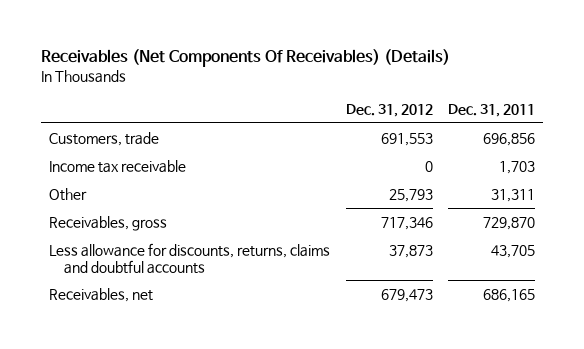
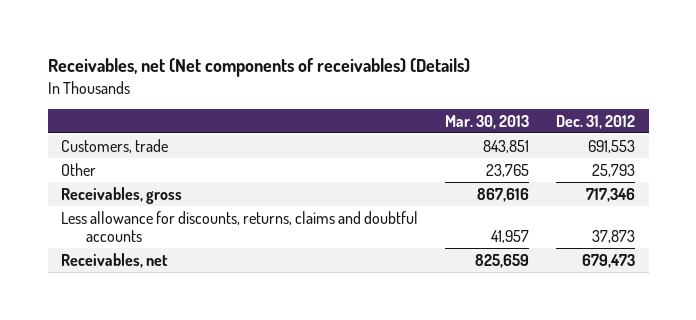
- Receivables (Net Components Of Receivables) (Details)
+ Receivables, net (Net components of receivables) (Details)
- | Dec. 31, 2012 | Dec. 31, 2011
+ | Mar. 30, 2013 | Dec. 31, 2012
- Income tax receivable | 0 | 1,703

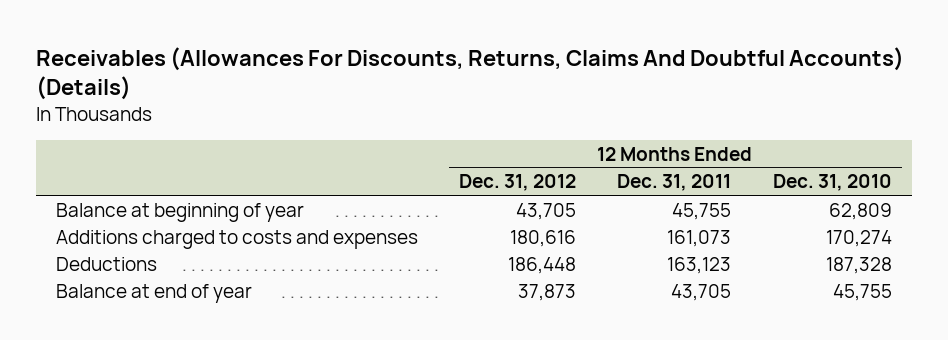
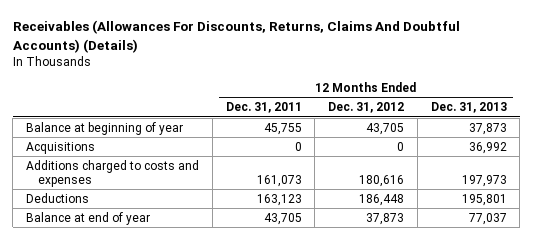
- | 12 Months Ended Dec. 31, 2012 | 12 Months Ended Dec. 31, 2011 | 12 Months Ended Dec. 31, 2010
+ | 12 Months Ended Dec. 31, 2011 | 12 Months Ended Dec. 31, 2012 | 12 Months Ended Dec. 31, 2013
+ Acquisitions | 0 | 0 | 36,992

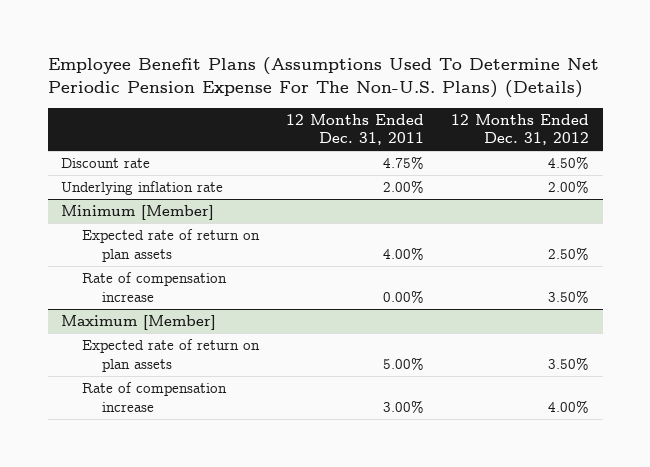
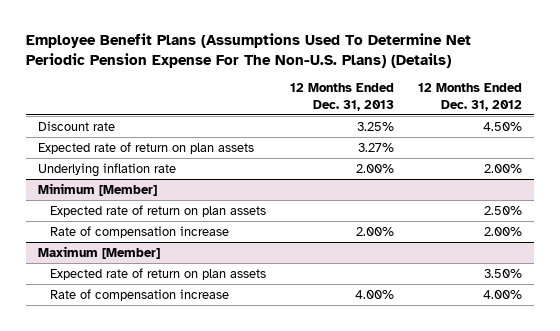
- | 12 Months Ended Dec. 31, 2011 | 12 Months Ended Dec. 31, 2012
+ | 12 Months Ended Dec. 31, 2013 | 12 Months Ended Dec. 31, 2012
+ Expected rate of return on plan assets | 3.27% |
@ Minimum [Member]
- Rate of compensation increase | 0.00% | 3.50%
+ Rate of compensation increase | 2.00% | 2.00%

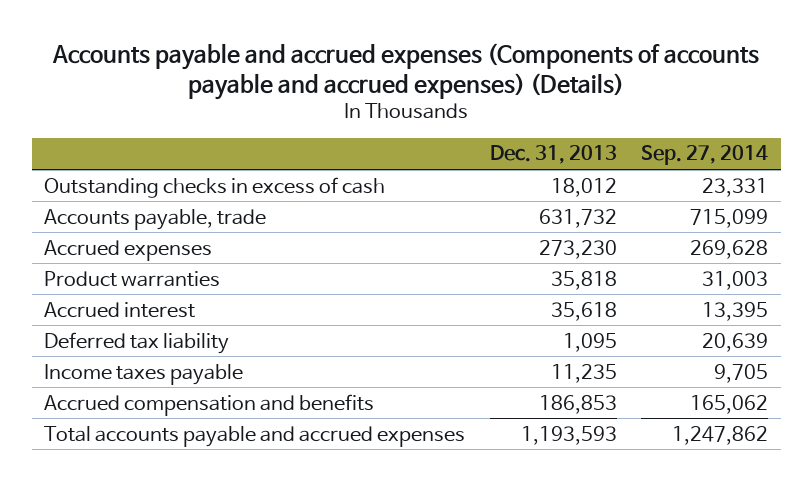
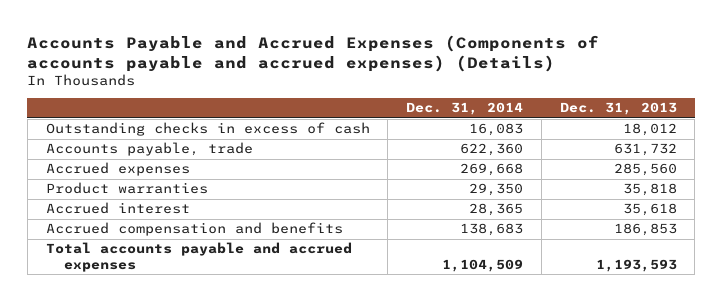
- Accounts payable and accrued expenses (Components of accounts payable and accrued expenses) (Details)
+ Accounts Payable and Accrued Expenses (Components of accounts payable and accrued expenses) (Details)
- | Dec. 31, 2013 | Sep. 27, 2014
+ | Dec. 31, 2014 | Dec. 31, 2013
- Accrued expenses | 273,230 | 269,628
+ Accrued expenses | 269,668 | 285,560
- Deferred tax liability | 1,095 | 20,639
- Income taxes payable | 11,235 | 9,705

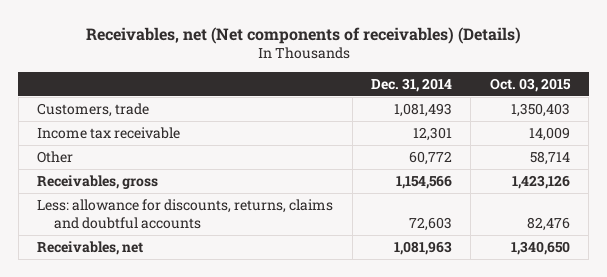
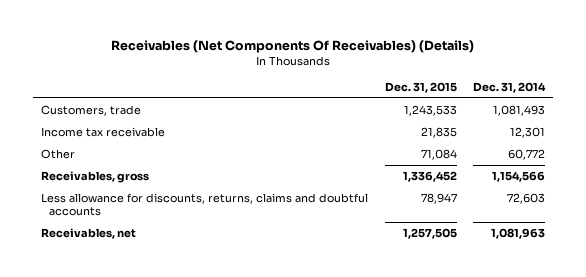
- Receivables, net (Net components of receivables) (Details)
+ Receivables (Net Components Of Receivables) (Details)
- | Dec. 31, 2014 | Oct. 03, 2015
+ | Dec. 31, 2015 | Dec. 31, 2014
- Less: allowance for discounts, returns, claims and doubtful accounts | 72,603 | 82,476
+ Less allowance for discounts, returns, claims and doubtful accounts | 78,947 | 72,603

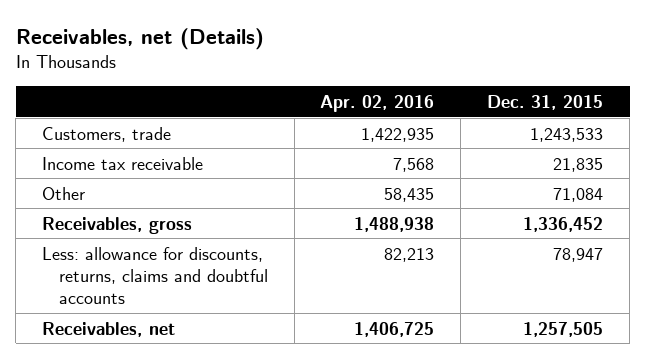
- Receivables (Net Components Of Receivables) (Details)
+ Receivables, net (Details)
- | Dec. 31, 2015 | Dec. 31, 2014
+ | Apr. 02, 2016 | Dec. 31, 2015
- Less allowance for discounts, returns, claims and doubtful accounts | 78,947 | 72,603
+ Less: allowance for discounts, returns, claims and doubtful accounts | 82,213 | 78,947

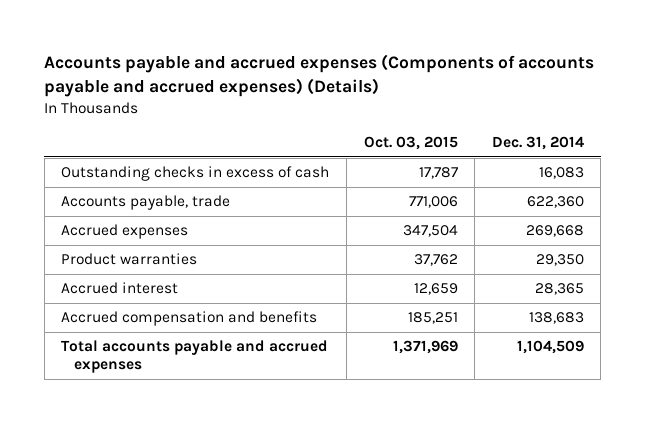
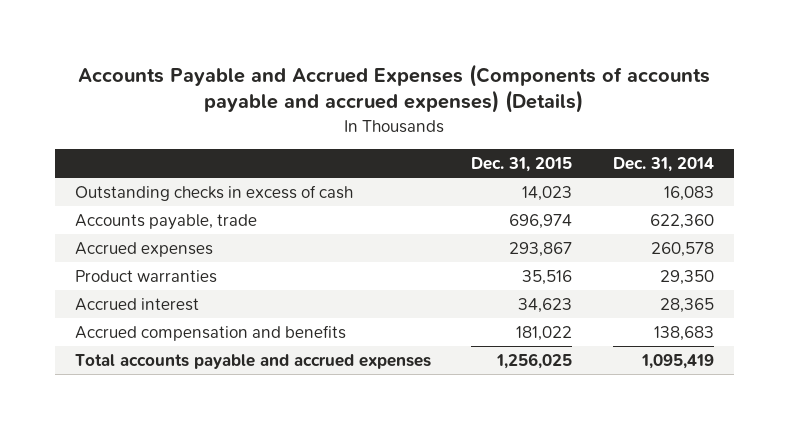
- Accounts payable and accrued expenses (Components of accounts payable and accrued expenses) (Details)
+ Accounts Payable and Accrued Expenses (Components of accounts payable and accrued expenses) (Details)
- | Oct. 03, 2015 | Dec. 31, 2014
+ | Dec. 31, 2015 | Dec. 31, 2014
- Accrued expenses | 347,504 | 269,668
+ Accrued expenses | 293,867 | 260,578
- Total accounts payable and accrued expenses | 1,371,969 | 1,104,509
+ Total accounts payable and accrued expenses | 1,256,025 | 1,095,419

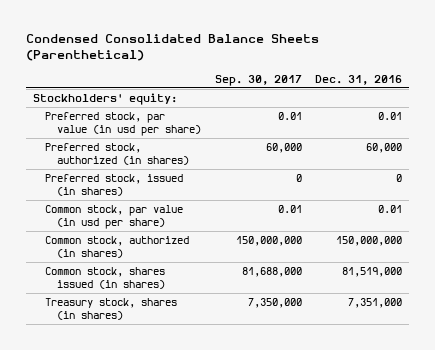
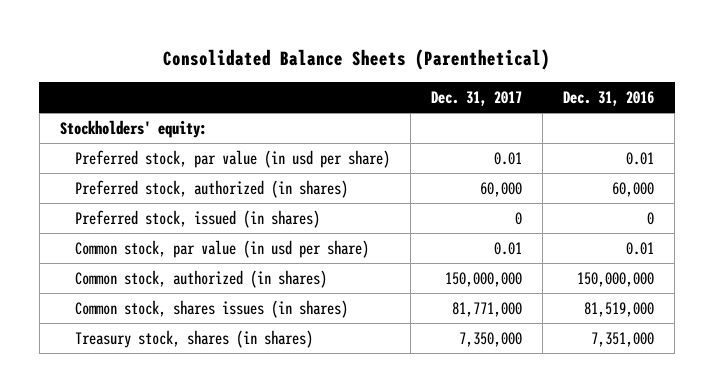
- Condensed Consolidated Balance Sheets (Parenthetical)
+ Consolidated Balance Sheets (Parenthetical)
- | Sep. 30, 2017 | Dec. 31, 2016
+ | Dec. 31, 2017 | Dec. 31, 2016
- Common stock, shares issued (in shares) | 81,688,000 | 81,519,000
+ Common stock, shares issues (in shares) | 81,771,000 | 81,519,000

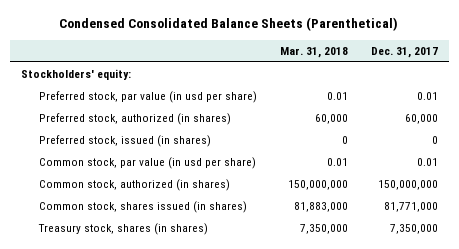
- Consolidated Balance Sheets (Parenthetical)
+ Condensed Consolidated Balance Sheets (Parenthetical)
- | Dec. 31, 2017 | Dec. 31, 2016
+ | Mar. 31, 2018 | Dec. 31, 2017
- Common stock, shares issues (in shares) | 81,771,000 | 81,519,000
+ Common stock, shares issued (in shares) | 81,883,000 | 81,771,000

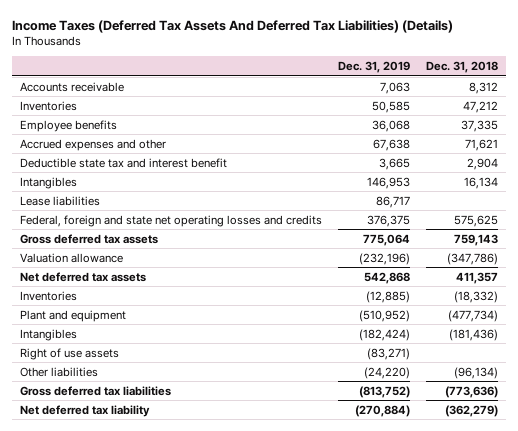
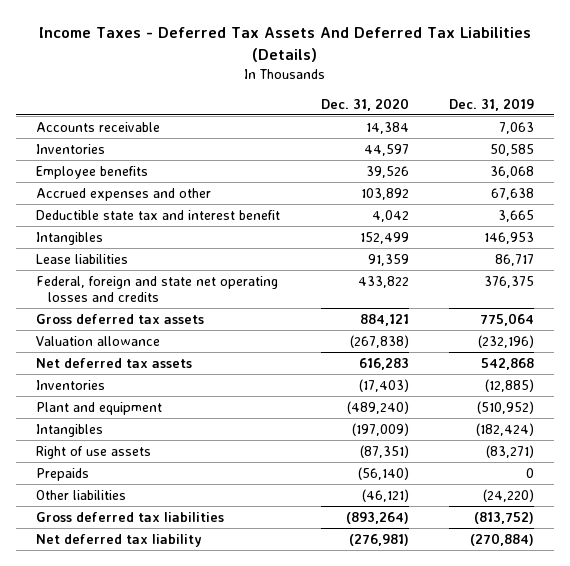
- Income Taxes (Deferred Tax Assets And Deferred Tax Liabilities) (Details)
+ Income Taxes - Deferred Tax Assets And Deferred Tax Liabilities (Details)
- | Dec. 31, 2019 | Dec. 31, 2018
+ | Dec. 31, 2020 | Dec. 31, 2019
+ Prepaids | (56,140) | 0

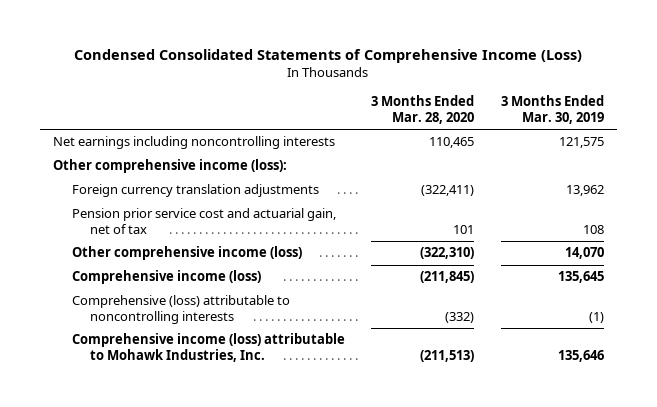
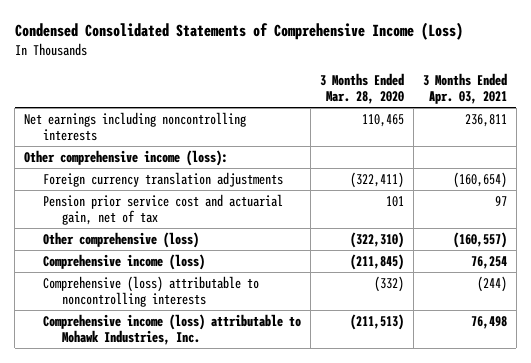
- | 3 Months Ended Mar. 28, 2020 | 3 Months Ended Mar. 30, 2019
+ | 3 Months Ended Mar. 28, 2020 | 3 Months Ended Apr. 03, 2021
- Other comprehensive income (loss) | (322,310) | 14,070
+ Other comprehensive (loss) | (322,310) | (160,557)

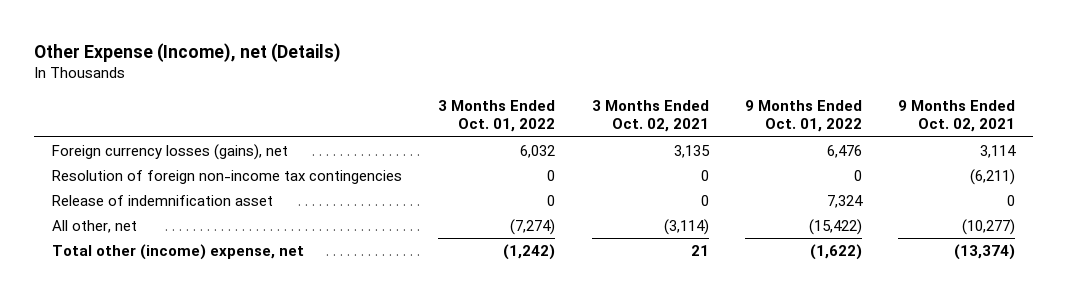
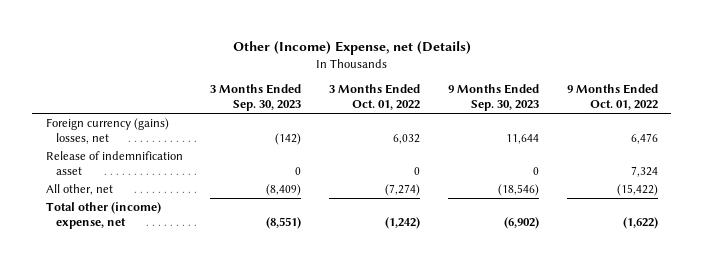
- Other Expense (Income), net (Details)
+ Other (Income) Expense, net (Details)
- | 3 Months Ended Oct. 01, 2022 | 3 Months Ended Oct. 02, 2021 | 9 Months Ended Oct. 01, 2022 | 9 Months Ended Oct. 02, 2021
+ | 3 Months Ended Sep. 30, 2023 | 3 Months Ended Oct. 01, 2022 | 9 Months Ended Sep. 30, 2023 | 9 Months Ended Oct. 01, 2022
- Foreign currency losses (gains), net | 6,032 | 3,135 | 6,476 | 3,114
- Resolution of foreign non-income tax contingencies | 0 | 0 | 0 | (6,211)
+ Foreign currency (gains) losses, net | (142) | 6,032 | 11,644 | 6,476

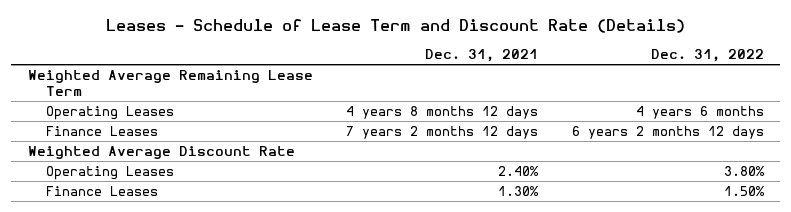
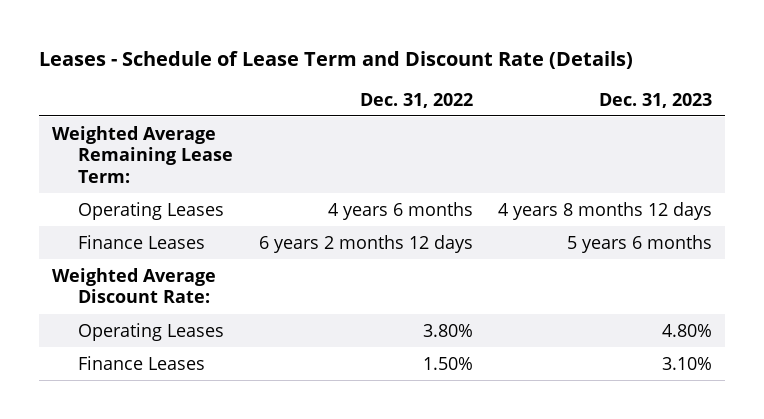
- | Dec. 31, 2021 | Dec. 31, 2022
+ | Dec. 31, 2022 | Dec. 31, 2023
- Weighted Average Remaining Lease Term
+ Weighted Average Remaining Lease Term:
- Weighted Average Discount Rate
+ Weighted Average Discount Rate:

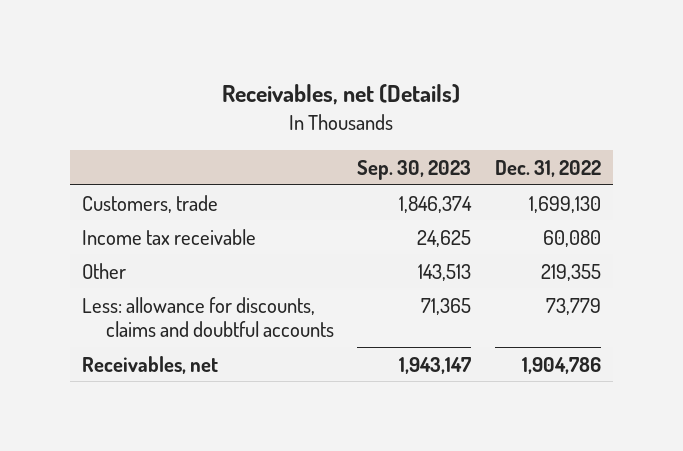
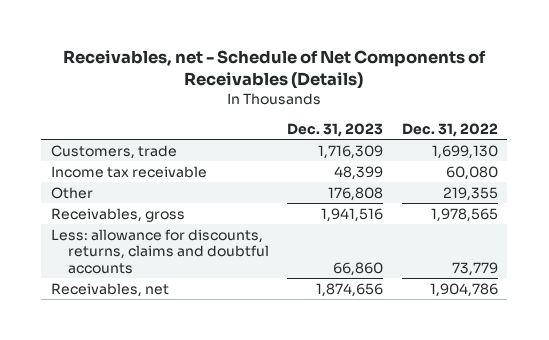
- Receivables, net (Details)
+ Receivables, net - Schedule of Net Components of Receivables (Details)
- | Sep. 30, 2023 | Dec. 31, 2022
+ | Dec. 31, 2023 | Dec. 31, 2022
- Less: allowance for discounts, claims and doubtful accounts | 71,365 | 73,779
+ Receivables, gross | 1,941,516 | 1,978,565
+ Less: allowance for discounts, returns, claims and doubtful accounts | 66,860 | 73,779

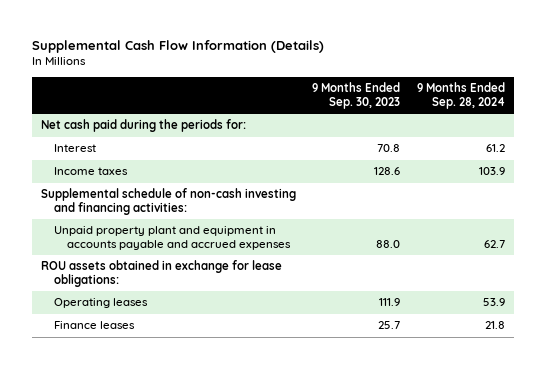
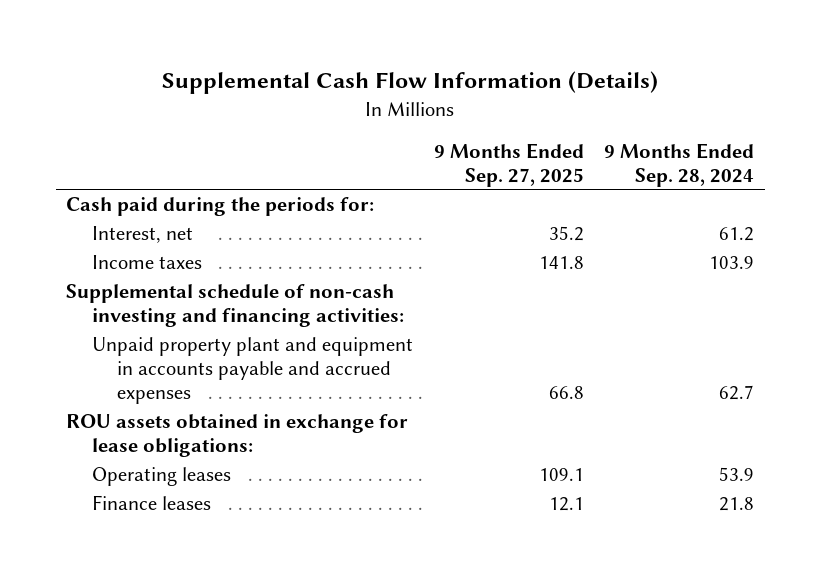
- | 9 Months Ended Sep. 30, 2023 | 9 Months Ended Sep. 28, 2024
+ | 9 Months Ended Sep. 27, 2025 | 9 Months Ended Sep. 28, 2024
- Net cash paid during the periods for:
- Interest | 70.8 | 61.2
+ Cash paid during the periods for:
+ Interest, net | 35.2 | 61.2

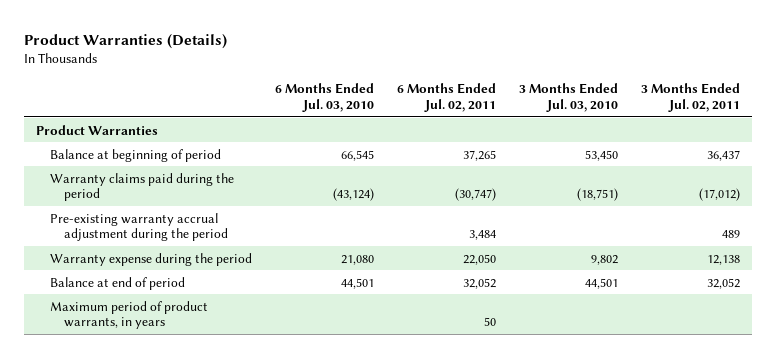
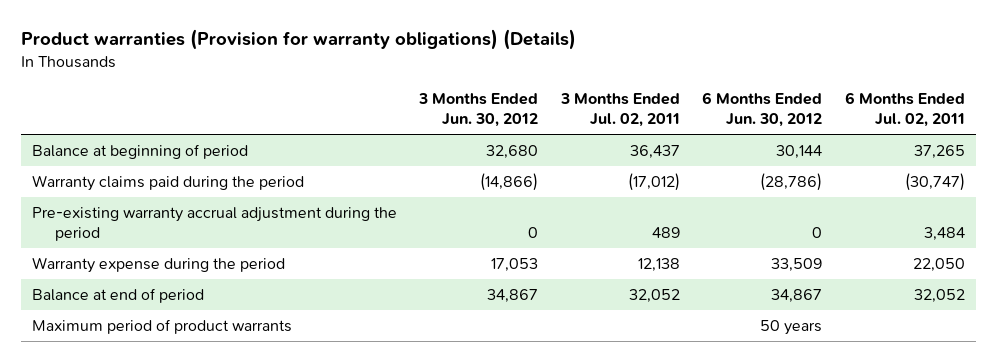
- Product Warranties (Details)
+ Product warranties (Provision for warranty obligations) (Details)
- | 6 Months Ended Jul. 03, 2010 | 6 Months Ended Jul. 02, 2011 | 3 Months Ended Jul. 03, 2010 | 3 Months Ended Jul. 02, 2011
+ | 3 Months Ended Jun. 30, 2012 | 3 Months Ended Jul. 02, 2011 | 6 Months Ended Jun. 30, 2012 | 6 Months Ended Jul. 02, 2011
- Product Warranties
- Maximum period of product warrants, in years | | 50 | |
+ Maximum period of product warrants | | | 50 years |

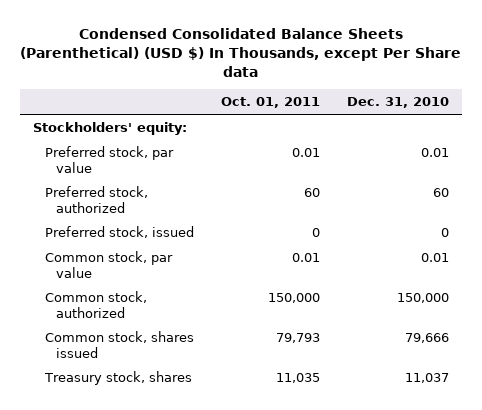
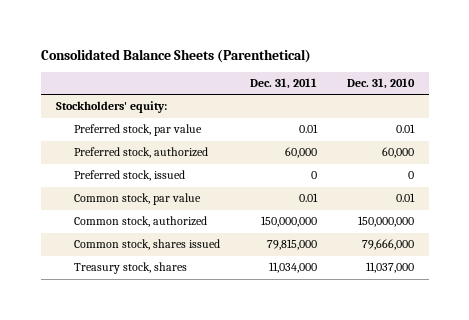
- Condensed Consolidated Balance Sheets (Parenthetical) (USD $) In Thousands, except Per Share data
+ Consolidated Balance Sheets (Parenthetical)
- | Oct. 01, 2011 | Dec. 31, 2010
+ | Dec. 31, 2011 | Dec. 31, 2010
- Preferred stock, authorized | 60 | 60
+ Preferred stock, authorized | 60,000 | 60,000
- Common stock, authorized | 150,000 | 150,000
- Common stock, shares issued | 79,793 | 79,666
- Treasury stock, shares | 11,035 | 11,037
+ Common stock, authorized | 150,000,000 | 150,000,000
+ Common stock, shares issued | 79,815,000 | 79,666,000
+ Treasury stock, shares | 11,034,000 | 11,037,000

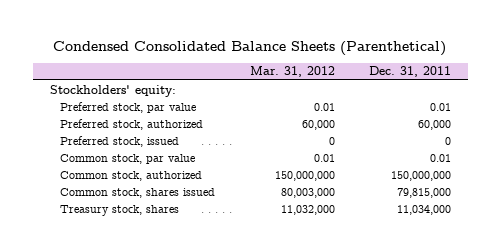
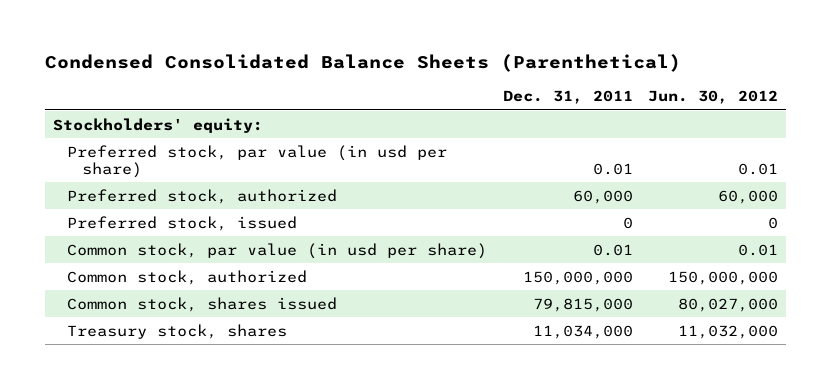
- | Mar. 31, 2012 | Dec. 31, 2011
+ | Dec. 31, 2011 | Jun. 30, 2012
- Preferred stock, par value | 0.01 | 0.01
+ Preferred stock, par value (in usd per share) | 0.01 | 0.01
- Common stock, par value | 0.01 | 0.01
+ Common stock, par value (in usd per share) | 0.01 | 0.01

